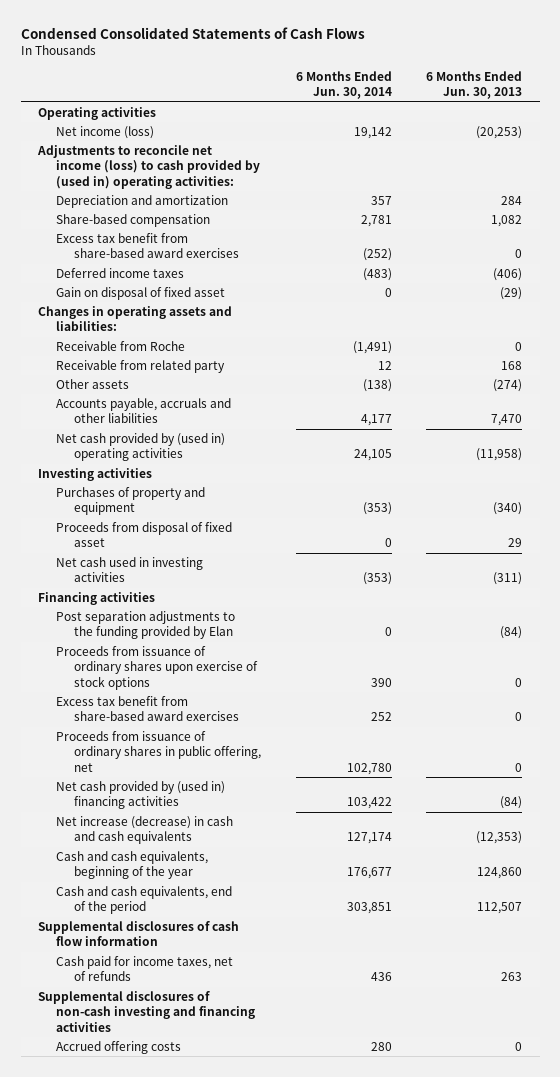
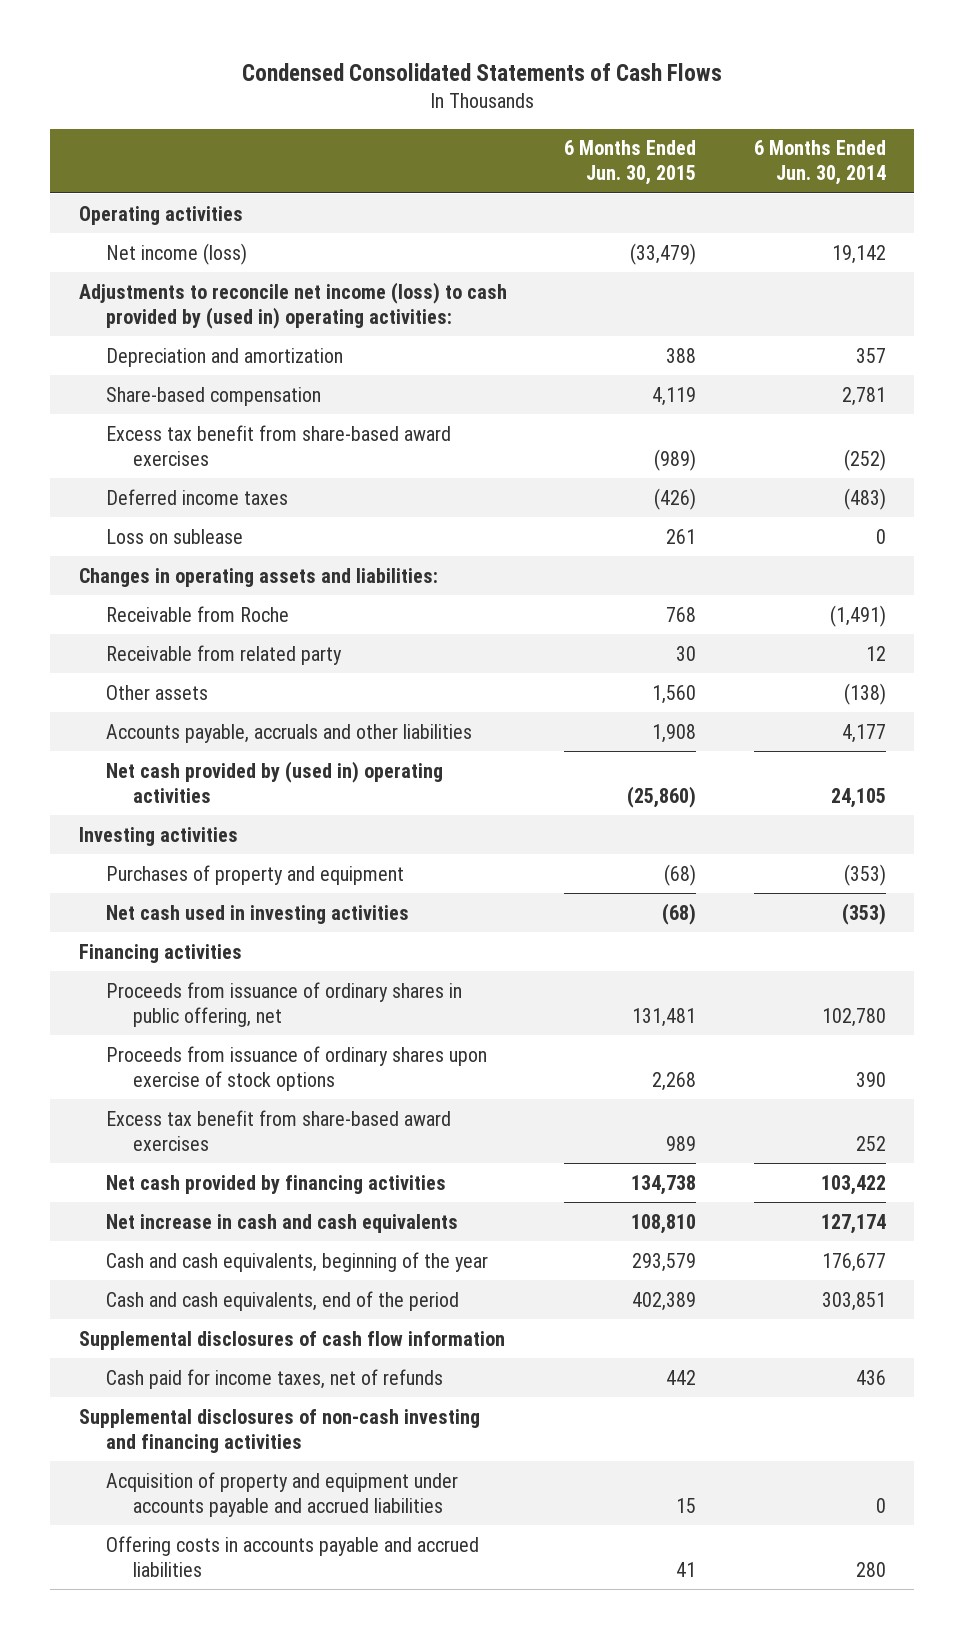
- | 6 Months Ended Jun. 30, 2014 | 6 Months Ended Jun. 30, 2013
+ | 6 Months Ended Jun. 30, 2015 | 6 Months Ended Jun. 30, 2014
- Gain on disposal of fixed asset | 0 | (29)
+ Loss on sublease | 261 | 0
- Proceeds from disposal of fixed asset | 0 | 29
- Post separation adjustments to the funding provided by Elan | 0 | (84)
moved up: Proceeds from issuance of ordinary shares in public offering, net | 131,481 | 102,780
- Net cash provided by (used in) financing activities | 103,422 | (84)
- Net increase (decrease) in cash and cash equivalents | 127,174 | (12,353)
+ Net cash provided by financing activities | 134,738 | 103,422
+ Net increase in cash and cash equivalents | 108,810 | 127,174
- Accrued offering costs | 280 | 0
+ Acquisition of property and equipment under accounts payable and accrued liabilities | 15 | 0
+ Offering costs in accounts payable and accrued liabilities | 41 | 280

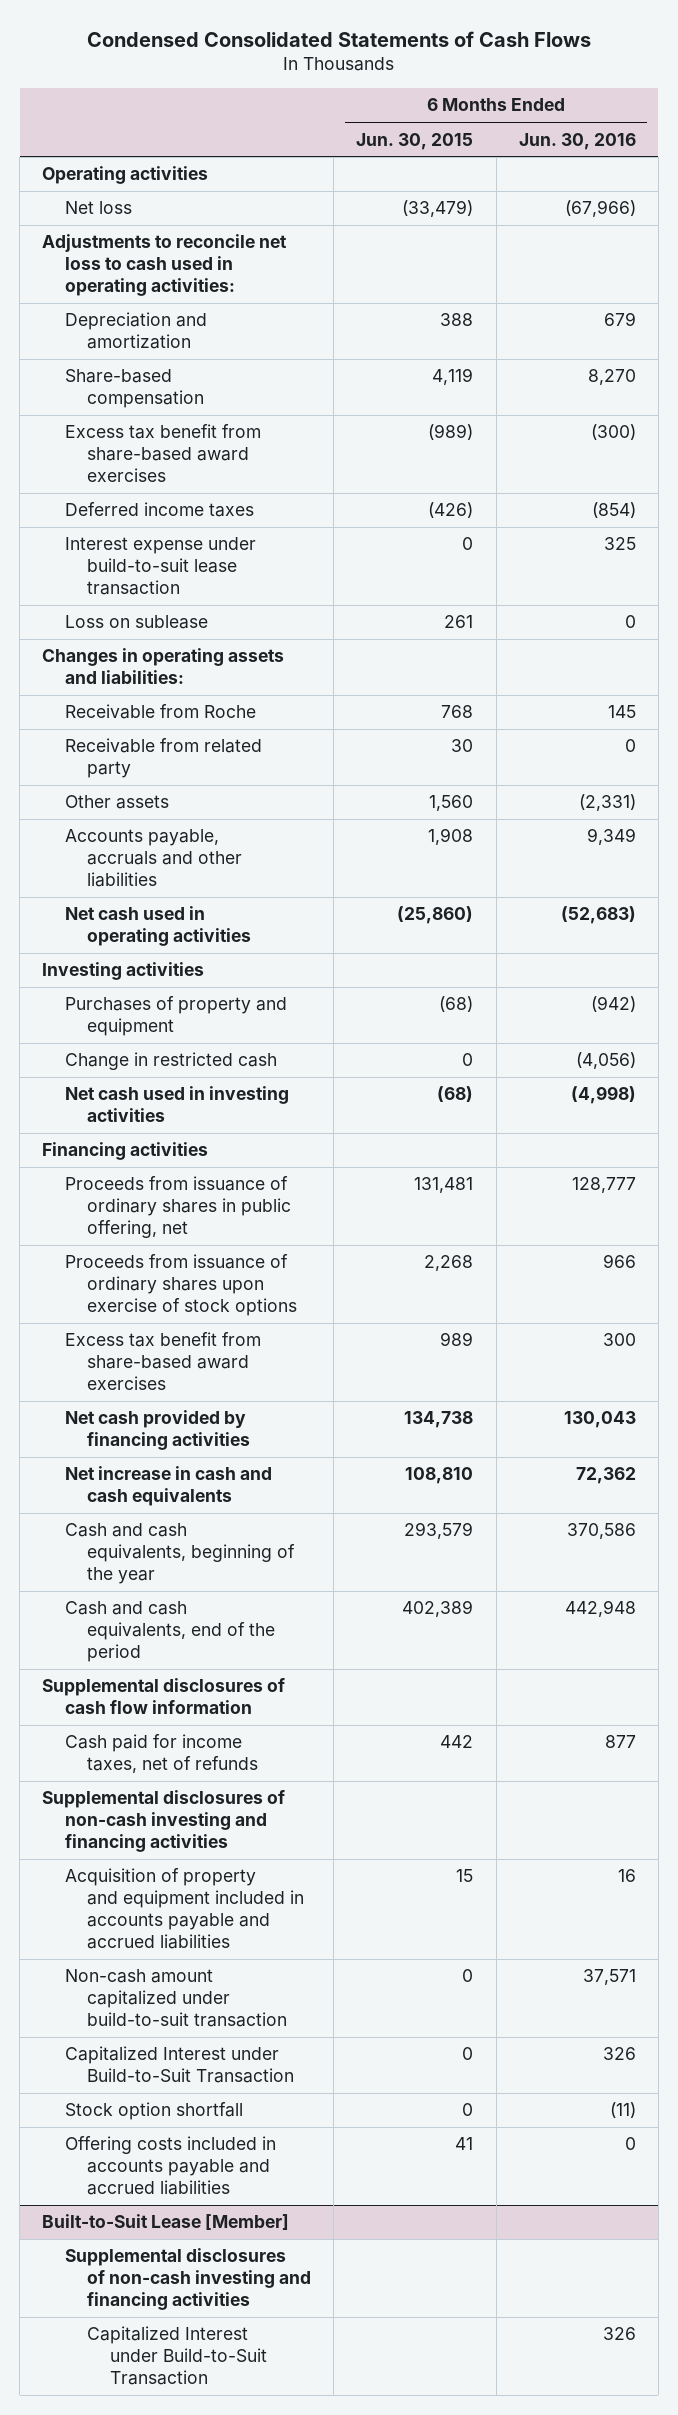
- | 6 Months Ended Jun. 30, 2015 | 6 Months Ended Jun. 30, 2014
+ | 6 Months Ended Jun. 30, 2015 | 6 Months Ended Jun. 30, 2016
- Net income (loss) | (33,479) | 19,142
- Adjustments to reconcile net income (loss) to cash provided by (used in) operating activities:
+ Net loss | (33,479) | (67,966)
+ Adjustments to reconcile net loss to cash used in operating activities:
+ Interest expense under build-to-suit lease transaction | 0 | 325
- Net cash provided by (used in) operating activities | (25,860) | 24,105
+ Net cash used in operating activities | (25,860) | (52,683)
+ Change in restricted cash | 0 | (4,056)
- Acquisition of property and equipment under accounts payable and accrued liabilities | 15 | 0
- Offering costs in accounts payable and accrued liabilities | 41 | 280
+ Acquisition of property and equipment included in accounts payable and accrued liabilities | 15 | 16
+ Non-cash amount capitalized under build-to-suit transaction | 0 | 37,571
+ Capitalized Interest under Build-to-Suit Transaction | 0 | 326
+ Stock option shortfall | 0 | (11)
+ Offering costs included in accounts payable and accrued liabilities | 41 | 0
+ Built-to-Suit Lease [Member]
+ Supplemental disclosures of non-cash investing and financing activities
+ Capitalized Interest under Build-to-Suit Transaction | | 326

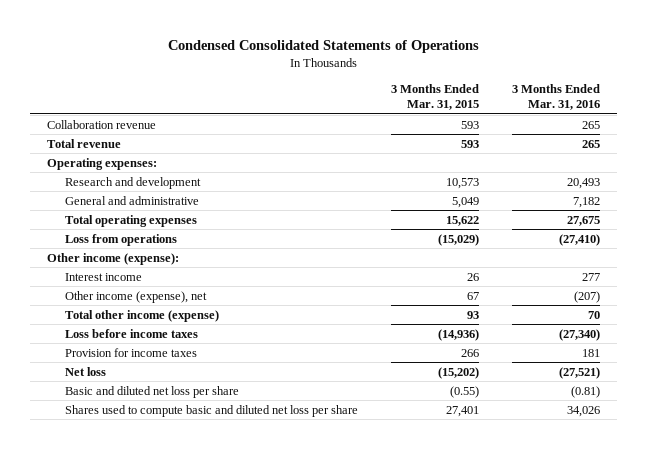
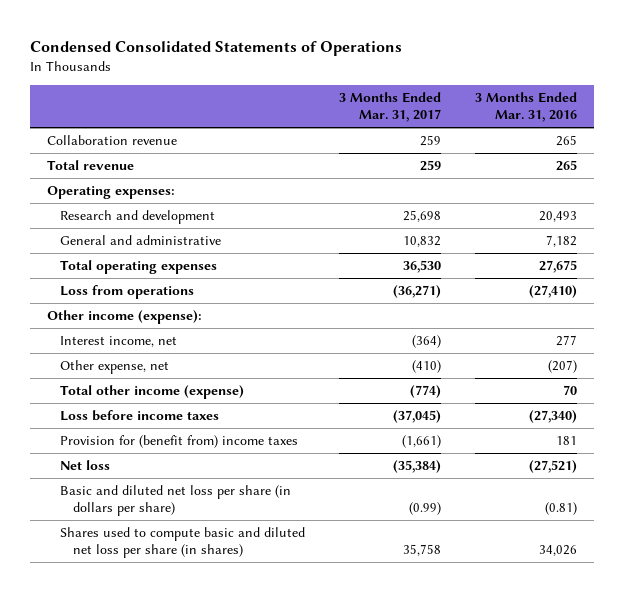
- | 3 Months Ended Mar. 31, 2015 | 3 Months Ended Mar. 31, 2016
+ | 3 Months Ended Mar. 31, 2017 | 3 Months Ended Mar. 31, 2016
- Interest income | 26 | 277
- Other income (expense), net | 67 | (207)
+ Interest income, net | (364) | 277
+ Other expense, net | (410) | (207)
- Provision for income taxes | 266 | 181
+ Provision for (benefit from) income taxes | (1,661) | 181
- Basic and diluted net loss per share | (0.55) | (0.81)
- Shares used to compute basic and diluted net loss per share | 27,401 | 34,026
+ Basic and diluted net loss per share (in dollars per share) | (0.99) | (0.81)
+ Shares used to compute basic and diluted net loss per share (in shares) | 35,758 | 34,026

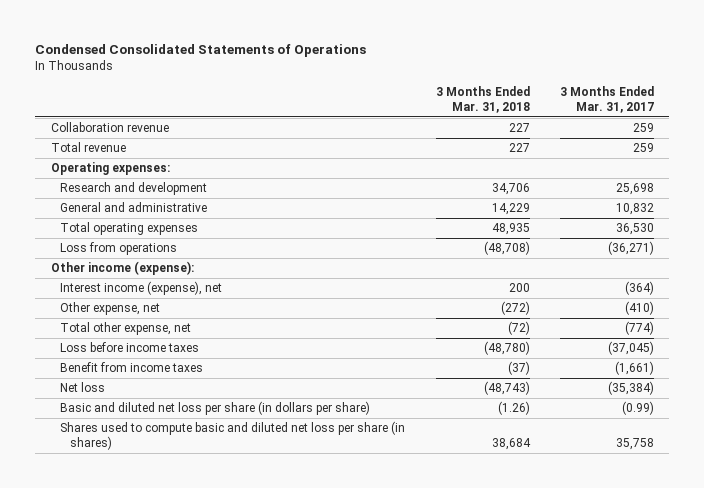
- | 3 Months Ended Mar. 31, 2017 | 3 Months Ended Mar. 31, 2016
+ | 3 Months Ended Mar. 31, 2018 | 3 Months Ended Mar. 31, 2017
- Interest income, net | (364) | 277
+ Interest income (expense), net | 200 | (364)
- Total other income (expense) | (774) | 70
+ Total other expense, net | (72) | (774)
- Provision for (benefit from) income taxes | (1,661) | 181
+ Benefit from income taxes | (37) | (1,661)

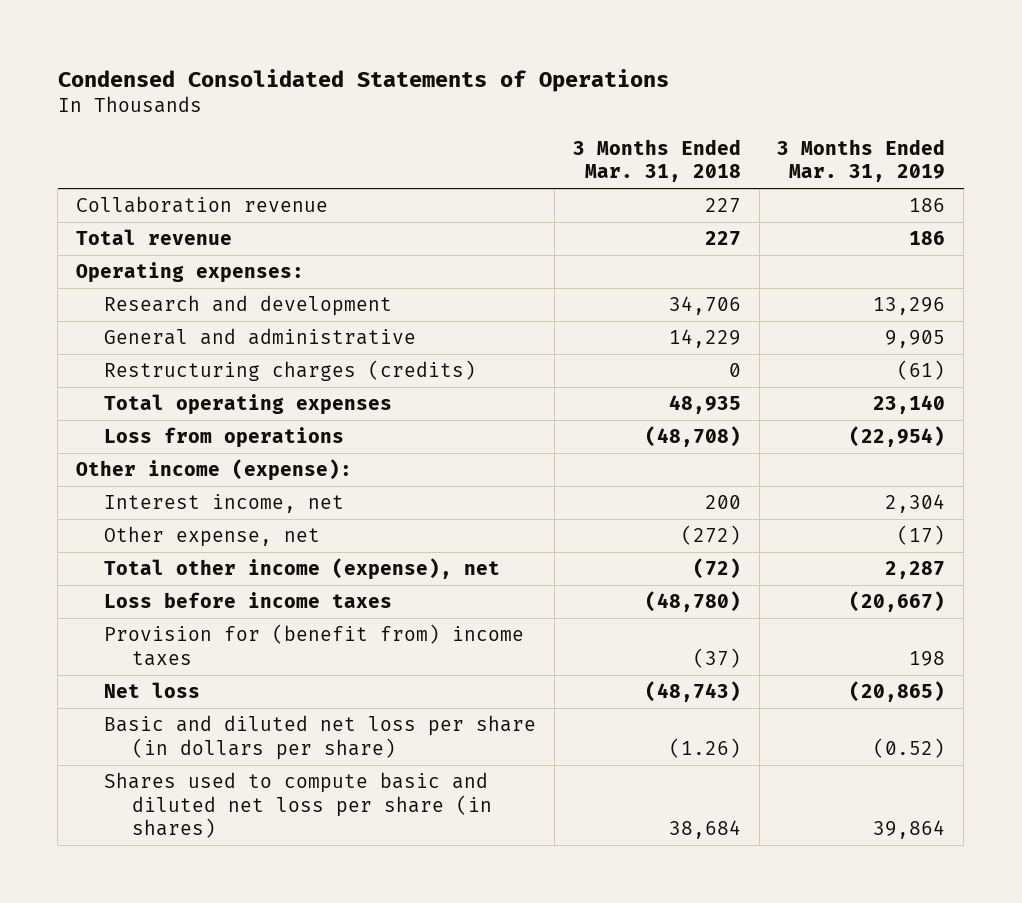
- | 3 Months Ended Mar. 31, 2018 | 3 Months Ended Mar. 31, 2017
+ | 3 Months Ended Mar. 31, 2018 | 3 Months Ended Mar. 31, 2019
+ Restructuring charges (credits) | 0 | (61)
- Interest income (expense), net | 200 | (364)
+ Interest income, net | 200 | 2,304
- Total other expense, net | (72) | (774)
+ Total other income (expense), net | (72) | 2,287
- Benefit from income taxes | (37) | (1,661)
+ Provision for (benefit from) income taxes | (37) | 198

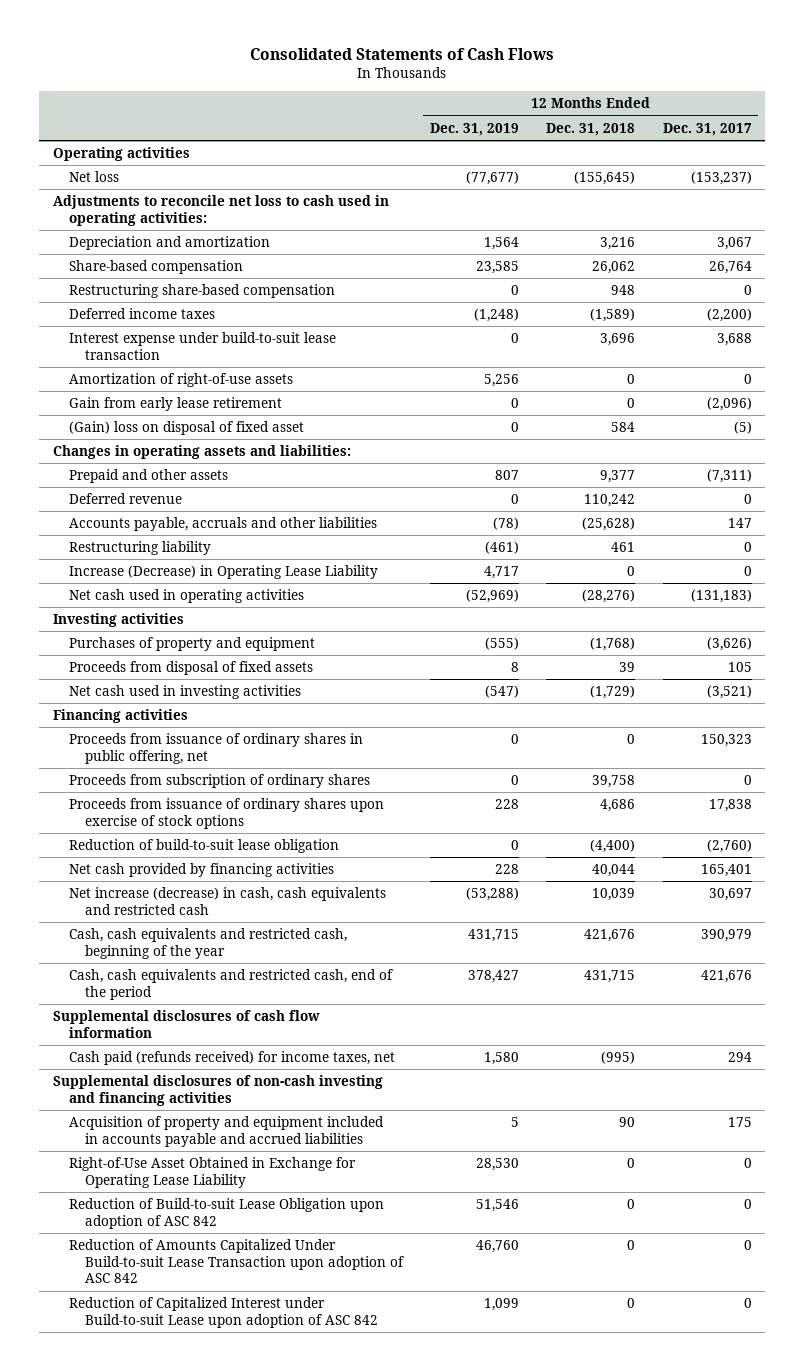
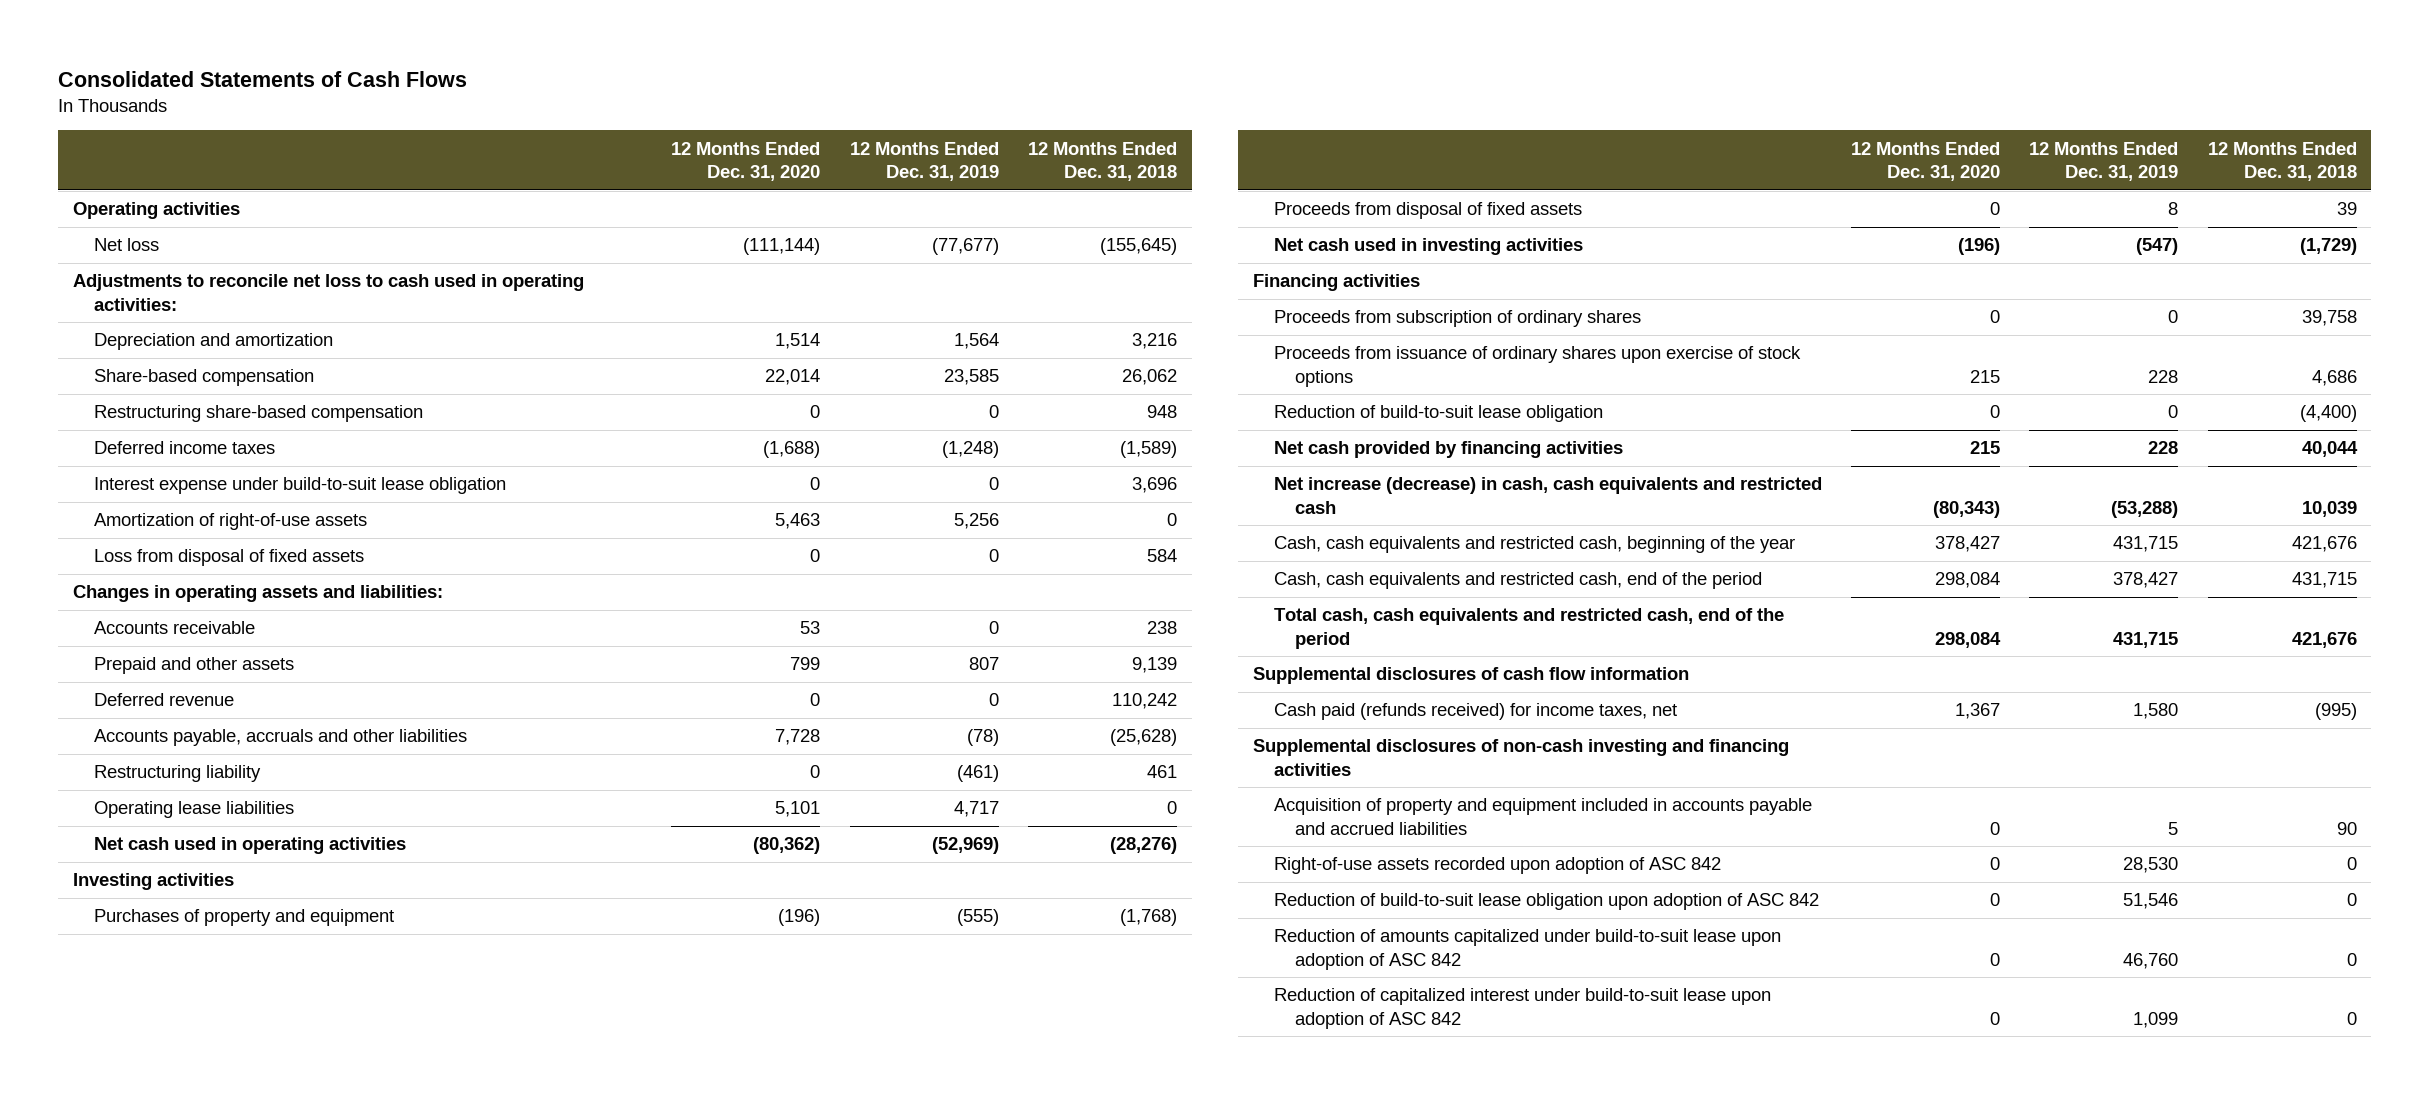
- | 12 Months Ended Dec. 31, 2019 | 12 Months Ended Dec. 31, 2018 | 12 Months Ended Dec. 31, 2017
+ | 12 Months Ended Dec. 31, 2020 | 12 Months Ended Dec. 31, 2019 | 12 Months Ended Dec. 31, 2018
- Interest expense under build-to-suit lease transaction | 0 | 3,696 | 3,688
+ Interest expense under build-to-suit lease obligation | 0 | 0 | 3,696
- Gain from early lease retirement | 0 | 0 | (2,096)
- (Gain) loss on disposal of fixed asset | 0 | 584 | (5)
+ Loss from disposal of fixed assets | 0 | 0 | 584
- Prepaid and other assets | 807 | 9,377 | (7,311)
+ Accounts receivable | 53 | 0 | 238
+ Prepaid and other assets | 799 | 807 | 9,139
- Increase (Decrease) in Operating Lease Liability | 4,717 | 0 | 0
+ Operating lease liabilities | 5,101 | 4,717 | 0
- Proceeds from issuance of ordinary shares in public offering, net | 0 | 0 | 150,323
+ Total cash, cash equivalents and restricted cash, end of the period | 298,084 | 431,715 | 421,676
- Right-of-Use Asset Obtained in Exchange for Operating Lease Liability | 28,530 | 0 | 0
- Reduction of Build-to-suit Lease Obligation upon adoption of ASC 842 | 51,546 | 0 | 0
- Reduction of Amounts Capitalized Under Build-to-suit Lease Transaction upon adoption of ASC 842 | 46,760 | 0 | 0
- Reduction of Capitalized Interest under Build-to-suit Lease upon adoption of ASC 842 | 1,099 | 0 | 0
+ Right-of-use assets recorded upon adoption of ASC 842 | 0 | 28,530 | 0
+ Reduction of build-to-suit lease obligation upon adoption of ASC 842 | 0 | 51,546 | 0
+ Reduction of amounts capitalized under build-to-suit lease upon adoption of ASC 842 | 0 | 46,760 | 0
+ Reduction of capitalized interest under build-to-suit lease upon adoption of ASC 842 | 0 | 1,099 | 0

